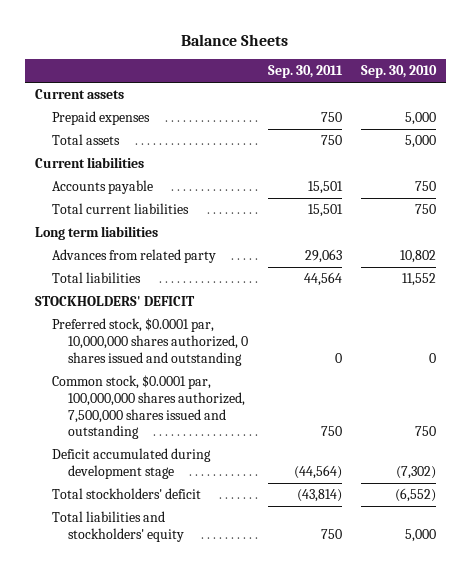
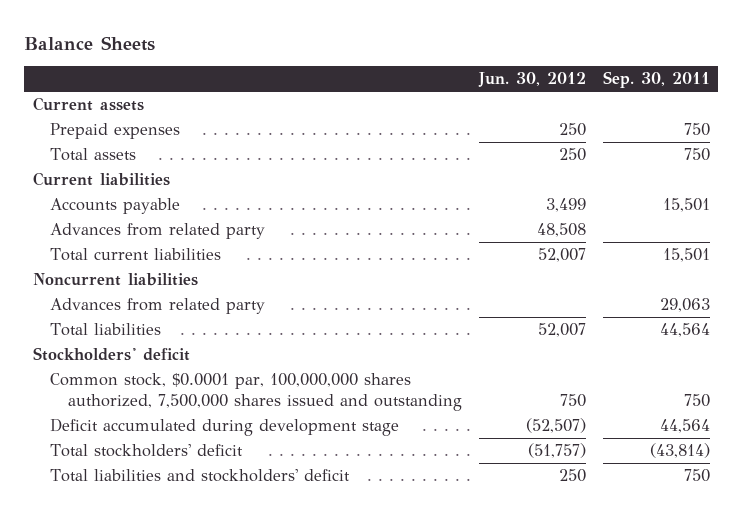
- | Sep. 30, 2011 | Sep. 30, 2010
+ | Jun. 30, 2012 | Sep. 30, 2011
+ Advances from related party | 48,508 |
- Long term liabilities
+ Noncurrent liabilities
- STOCKHOLDERS' DEFICIT
- Preferred stock, $0.0001 par, 10,000,000 shares authorized, 0 shares issued and outstanding | 0 | 0
+ Stockholders' deficit
- Deficit accumulated during development stage | (44,564) | (7,302)
+ Deficit accumulated during development stage | (52,507) | 44,564
- Total liabilities and stockholders' equity | 750 | 5,000
+ Total liabilities and stockholders' deficit | 250 | 750

